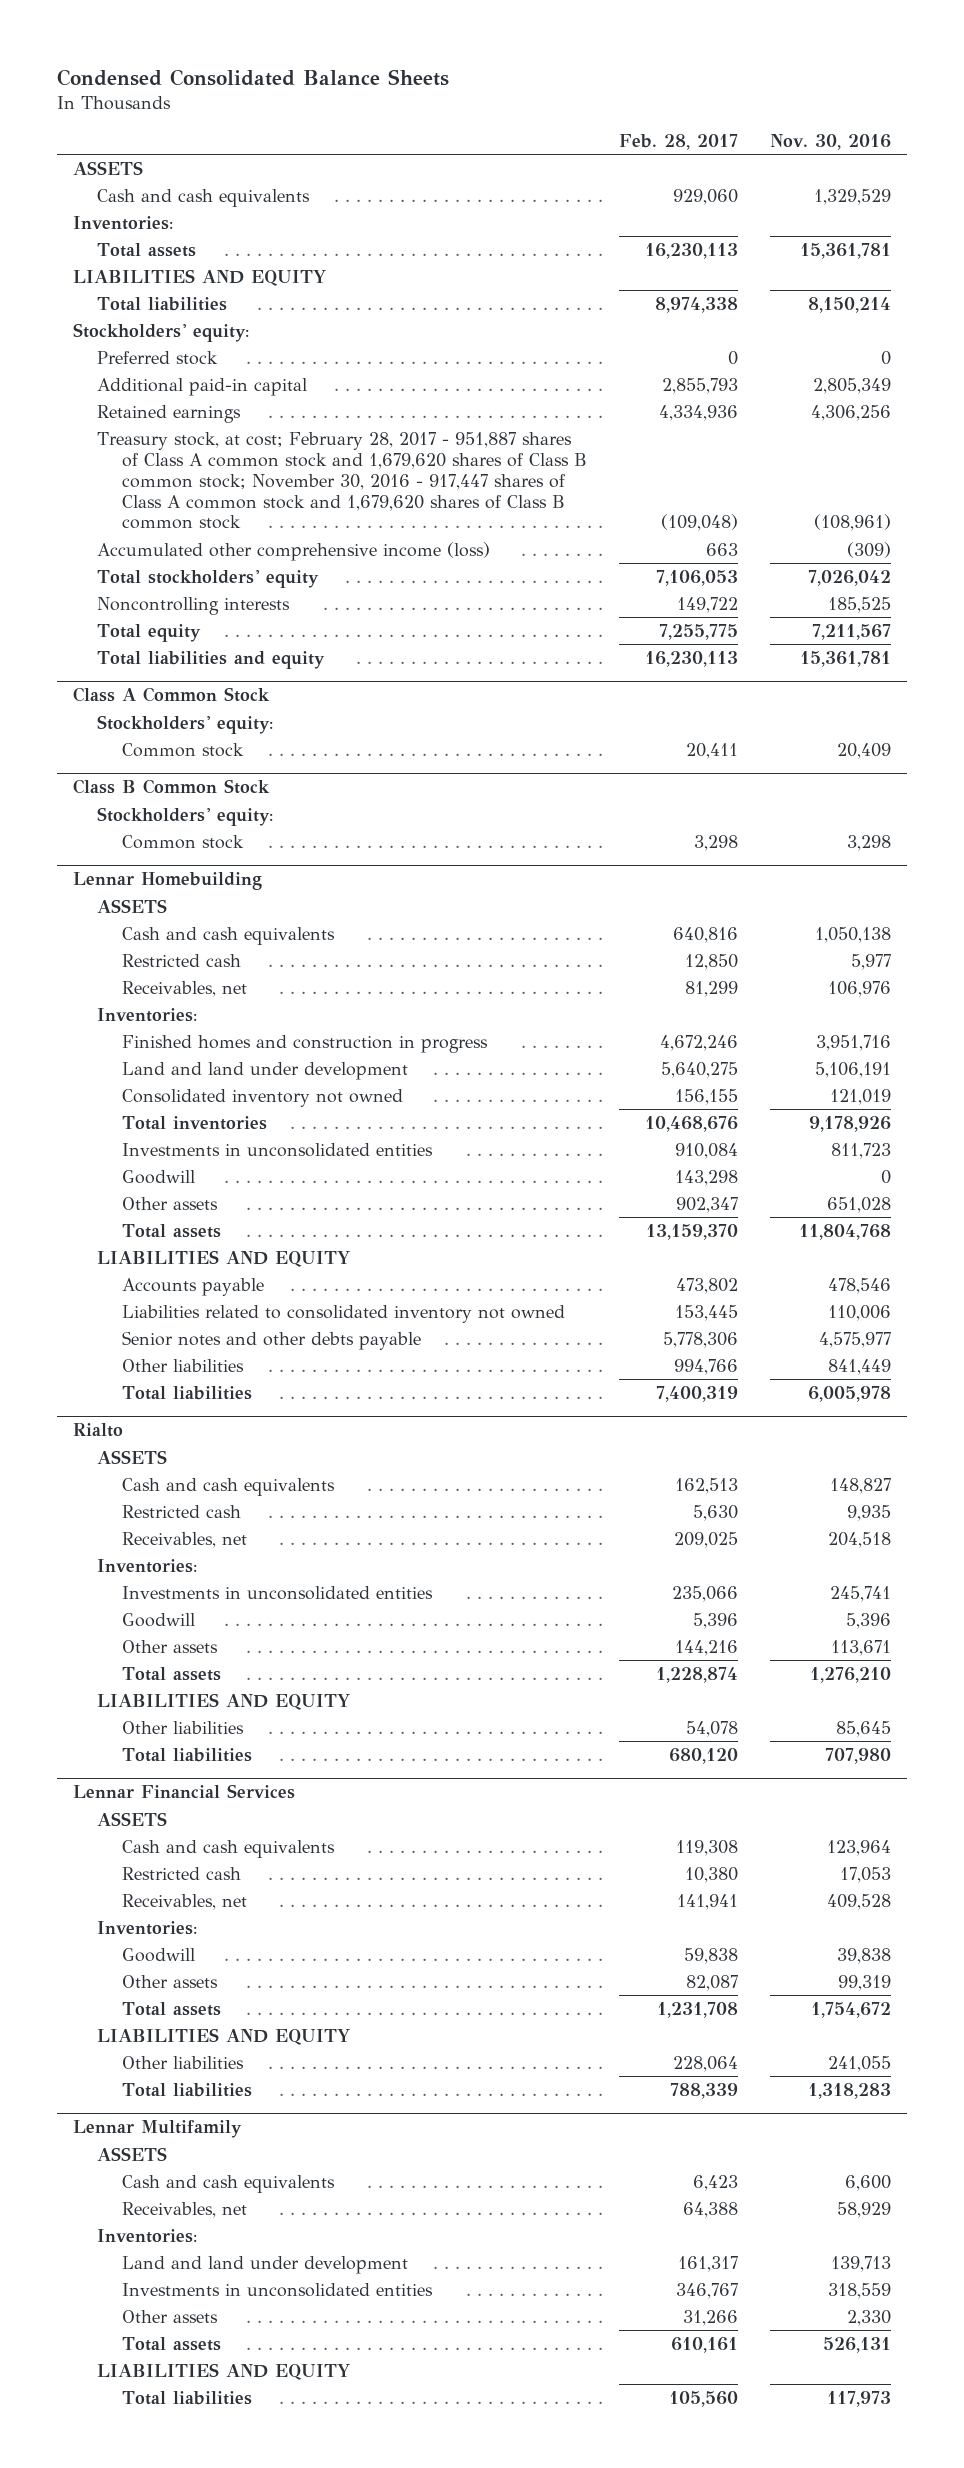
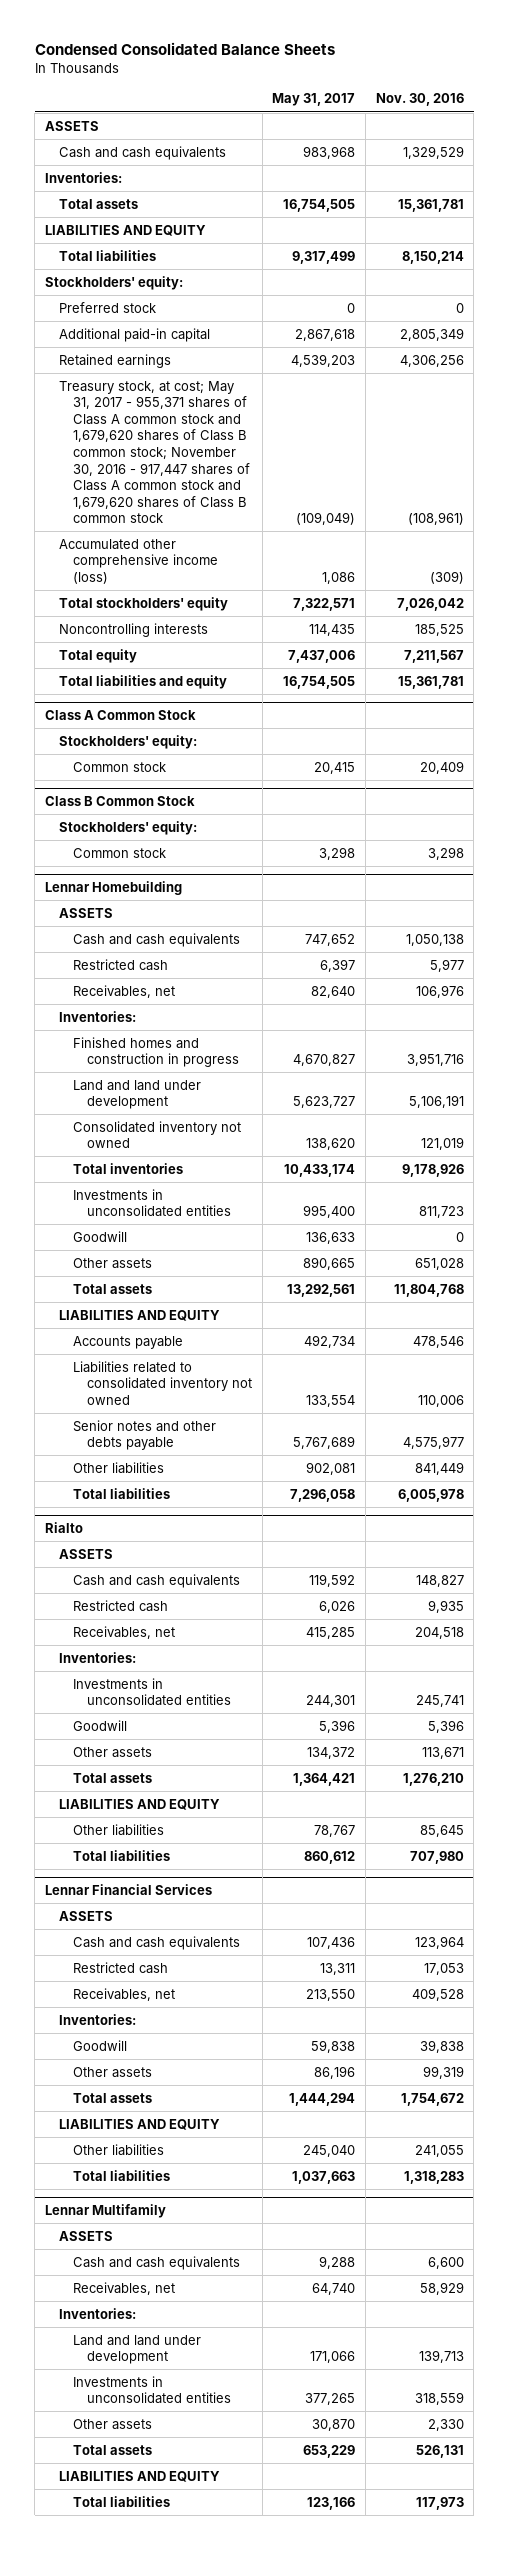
- | Feb. 28, 2017 | Nov. 30, 2016
+ | May 31, 2017 | Nov. 30, 2016
- Treasury stock, at cost; February 28, 2017 - 951,887 shares of Class A common stock and 1,679,620 shares of Class B common stock; November 30, 2016 - 917,447 shares of Class A common stock and 1,679,620 shares of Class B common stock | (109,048) | (108,961)
+ Treasury stock, at cost; May 31, 2017 - 955,371 shares of Class A common stock and 1,679,620 shares of Class B common stock; November 30, 2016 - 917,447 shares of Class A common stock and 1,679,620 shares of Class B common stock | (109,049) | (108,961)

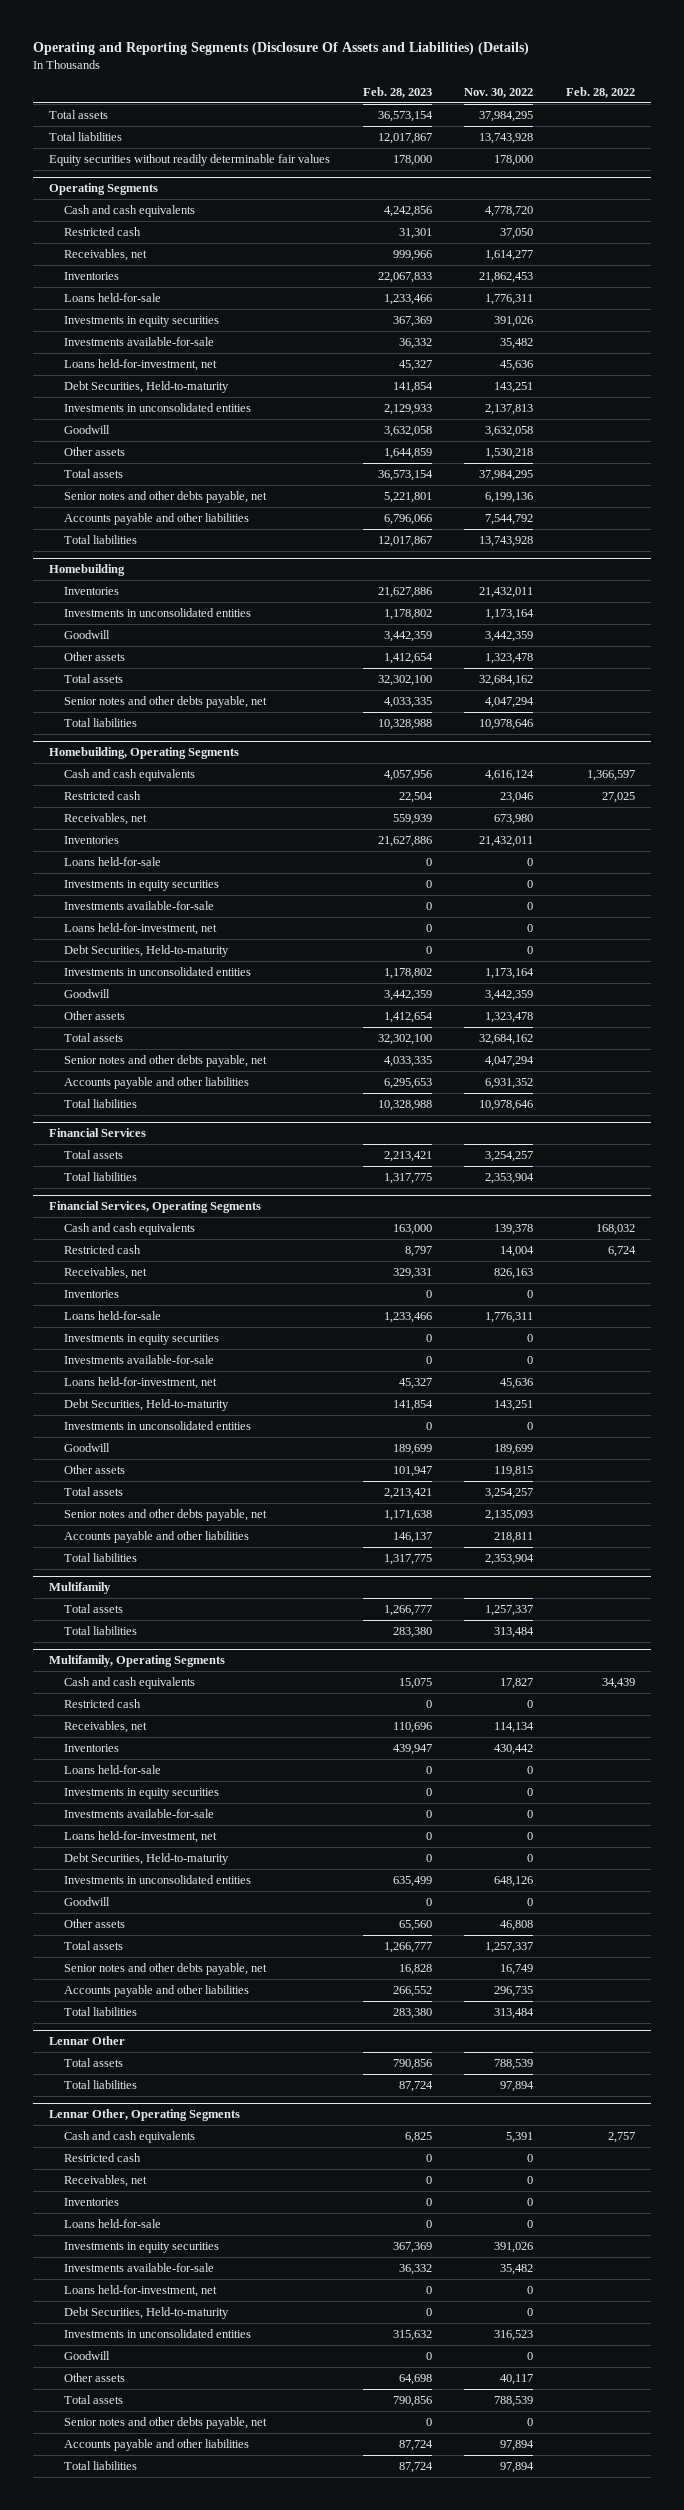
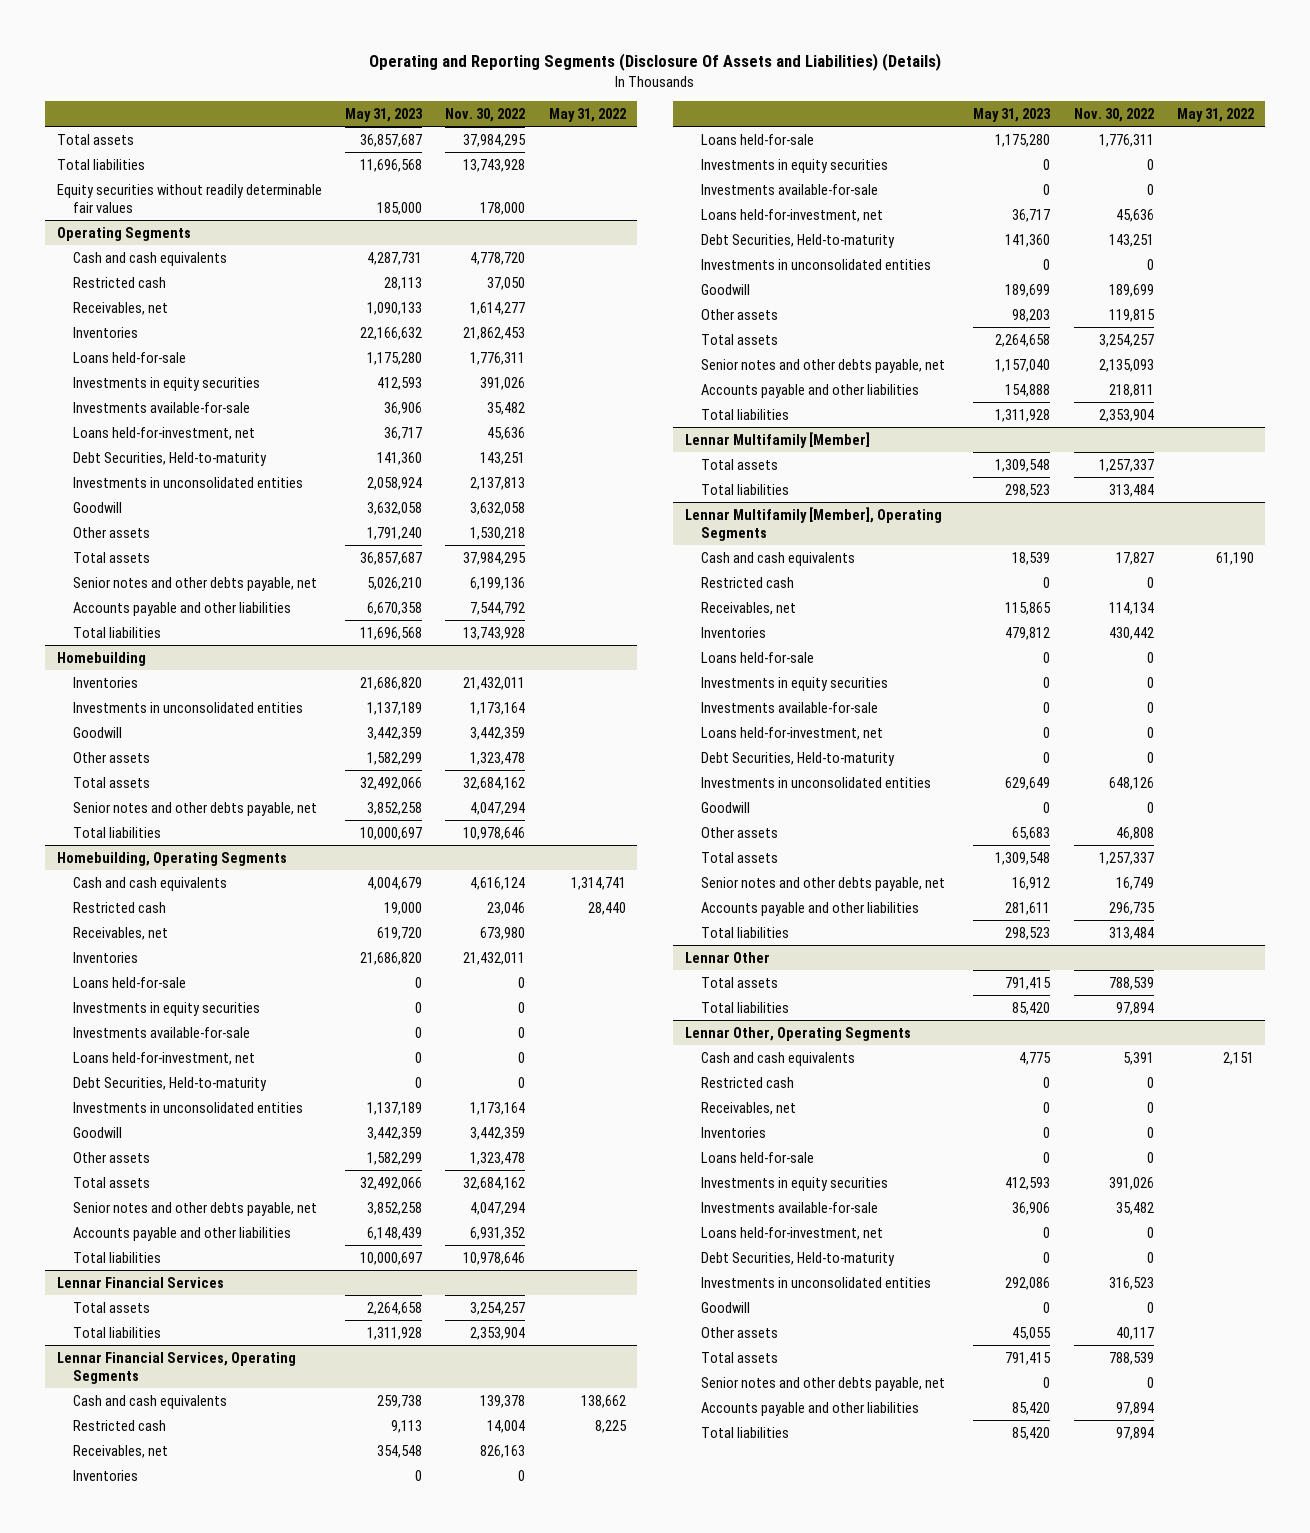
- | Feb. 28, 2023 | Nov. 30, 2022 | Feb. 28, 2022
+ | May 31, 2023 | Nov. 30, 2022 | May 31, 2022
- Financial Services
+ Lennar Financial Services
- Financial Services, Operating Segments
+ Lennar Financial Services, Operating Segments
- Multifamily
+ Lennar Multifamily [Member]
- Multifamily, Operating Segments
+ Lennar Multifamily [Member], Operating Segments

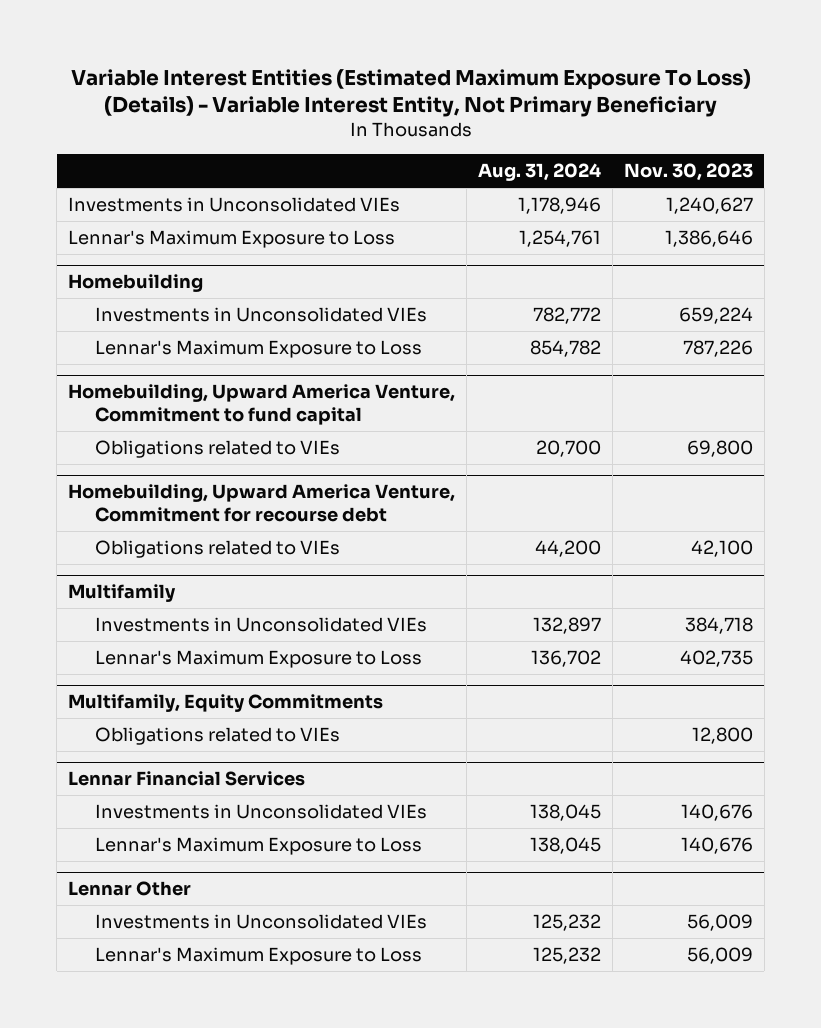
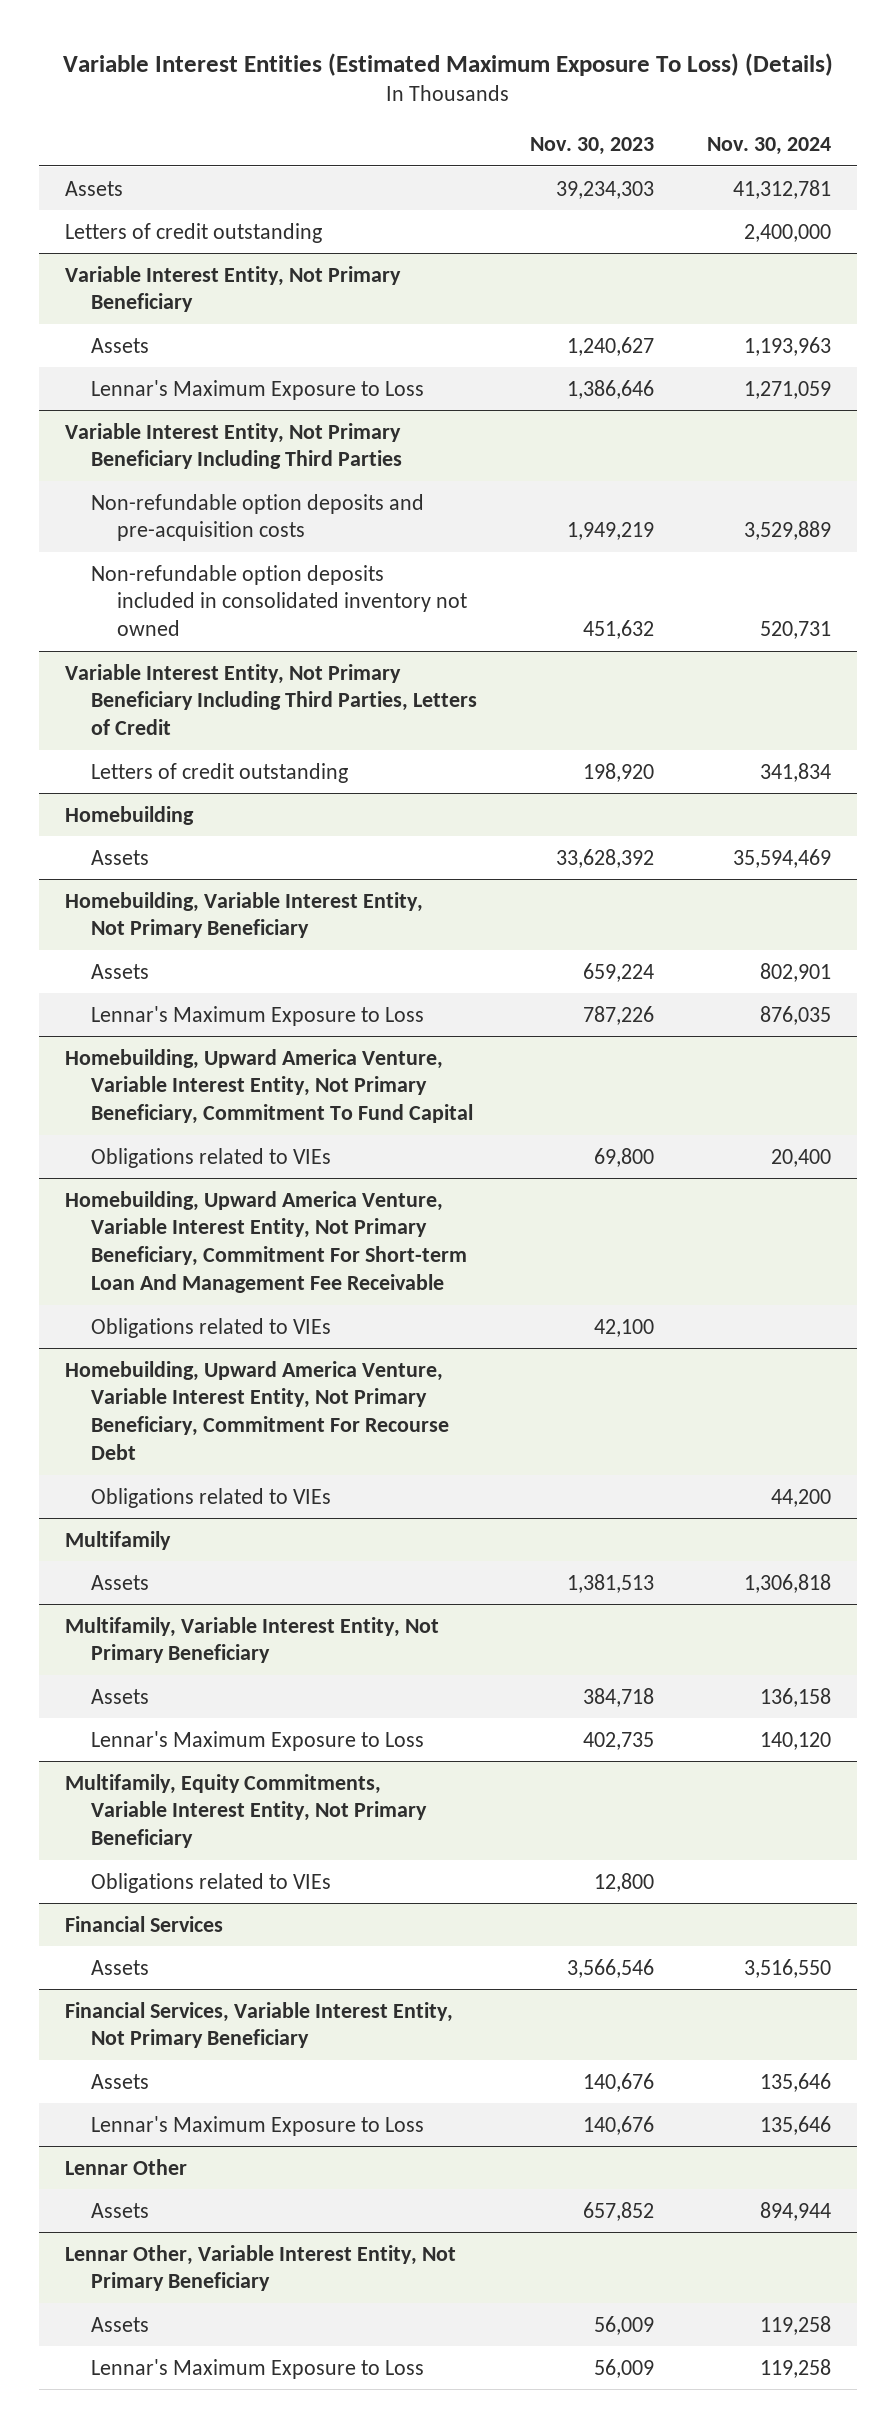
- Variable Interest Entities (Estimated Maximum Exposure To Loss) (Details) - Variable Interest Entity, Not Primary Beneficiary
+ Variable Interest Entities (Estimated Maximum Exposure To Loss) (Details)
- | Aug. 31, 2024 | Nov. 30, 2023
+ | Nov. 30, 2023 | Nov. 30, 2024
- Investments in Unconsolidated VIEs | 1,178,946 | 1,240,627
+ Assets | 39,234,303 | 41,312,781
+ Letters of credit outstanding | | 2,400,000
+ Variable Interest Entity, Not Primary Beneficiary
+ Assets | 1,240,627 | 1,193,963
+ Variable Interest Entity, Not Primary Beneficiary Including Third Parties
+ Non-refundable option deposits and pre-acquisition costs | 1,949,219 | 3,529,889
+ Non-refundable option deposits included in consolidated inventory not owned | 451,632 | 520,731
+ Variable Interest Entity, Not Primary Beneficiary Including Third Parties, Letters of Credit
+ Letters of credit outstanding | 198,920 | 341,834
@ Homebuilding
- Investments in Unconsolidated VIEs | 782,772 | 659,224
+ Assets | 33,628,392 | 35,594,469
+ Homebuilding, Variable Interest Entity, Not Primary Beneficiary
+ Assets | 659,224 | 802,901
- Homebuilding, Upward America Venture, Commitment to fund capital
+ Homebuilding, Upward America Venture, Variable Interest Entity, Not Primary Beneficiary, Commitment To Fund Capital
- Homebuilding, Upward America Venture, Commitment for recourse debt
+ Homebuilding, Upward America Venture, Variable Interest Entity, Not Primary Beneficiary, Commitment For Short-term Loan And Management Fee Receivable
+ Homebuilding, Upward America Venture, Variable Interest Entity, Not Primary Beneficiary, Commitment For Recourse Debt
+ Obligations related to VIEs | | 44,200
@ Multifamily
- Investments in Unconsolidated VIEs | 132,897 | 384,718
+ Assets | 1,381,513 | 1,306,818
+ Multifamily, Variable Interest Entity, Not Primary Beneficiary
+ Assets | 384,718 | 136,158
- Multifamily, Equity Commitments
+ Multifamily, Equity Commitments, Variable Interest Entity, Not Primary Beneficiary
- Lennar Financial Services
- Investments in Unconsolidated VIEs | 138,045 | 140,676
+ Financial Services
+ Assets | 3,566,546 | 3,516,550
+ Financial Services, Variable Interest Entity, Not Primary Beneficiary
+ Assets | 140,676 | 135,646
@ Lennar Other
- Investments in Unconsolidated VIEs | 125,232 | 56,009
+ Assets | 657,852 | 894,944
+ Lennar Other, Variable Interest Entity, Not Primary Beneficiary
+ Assets | 56,009 | 119,258

